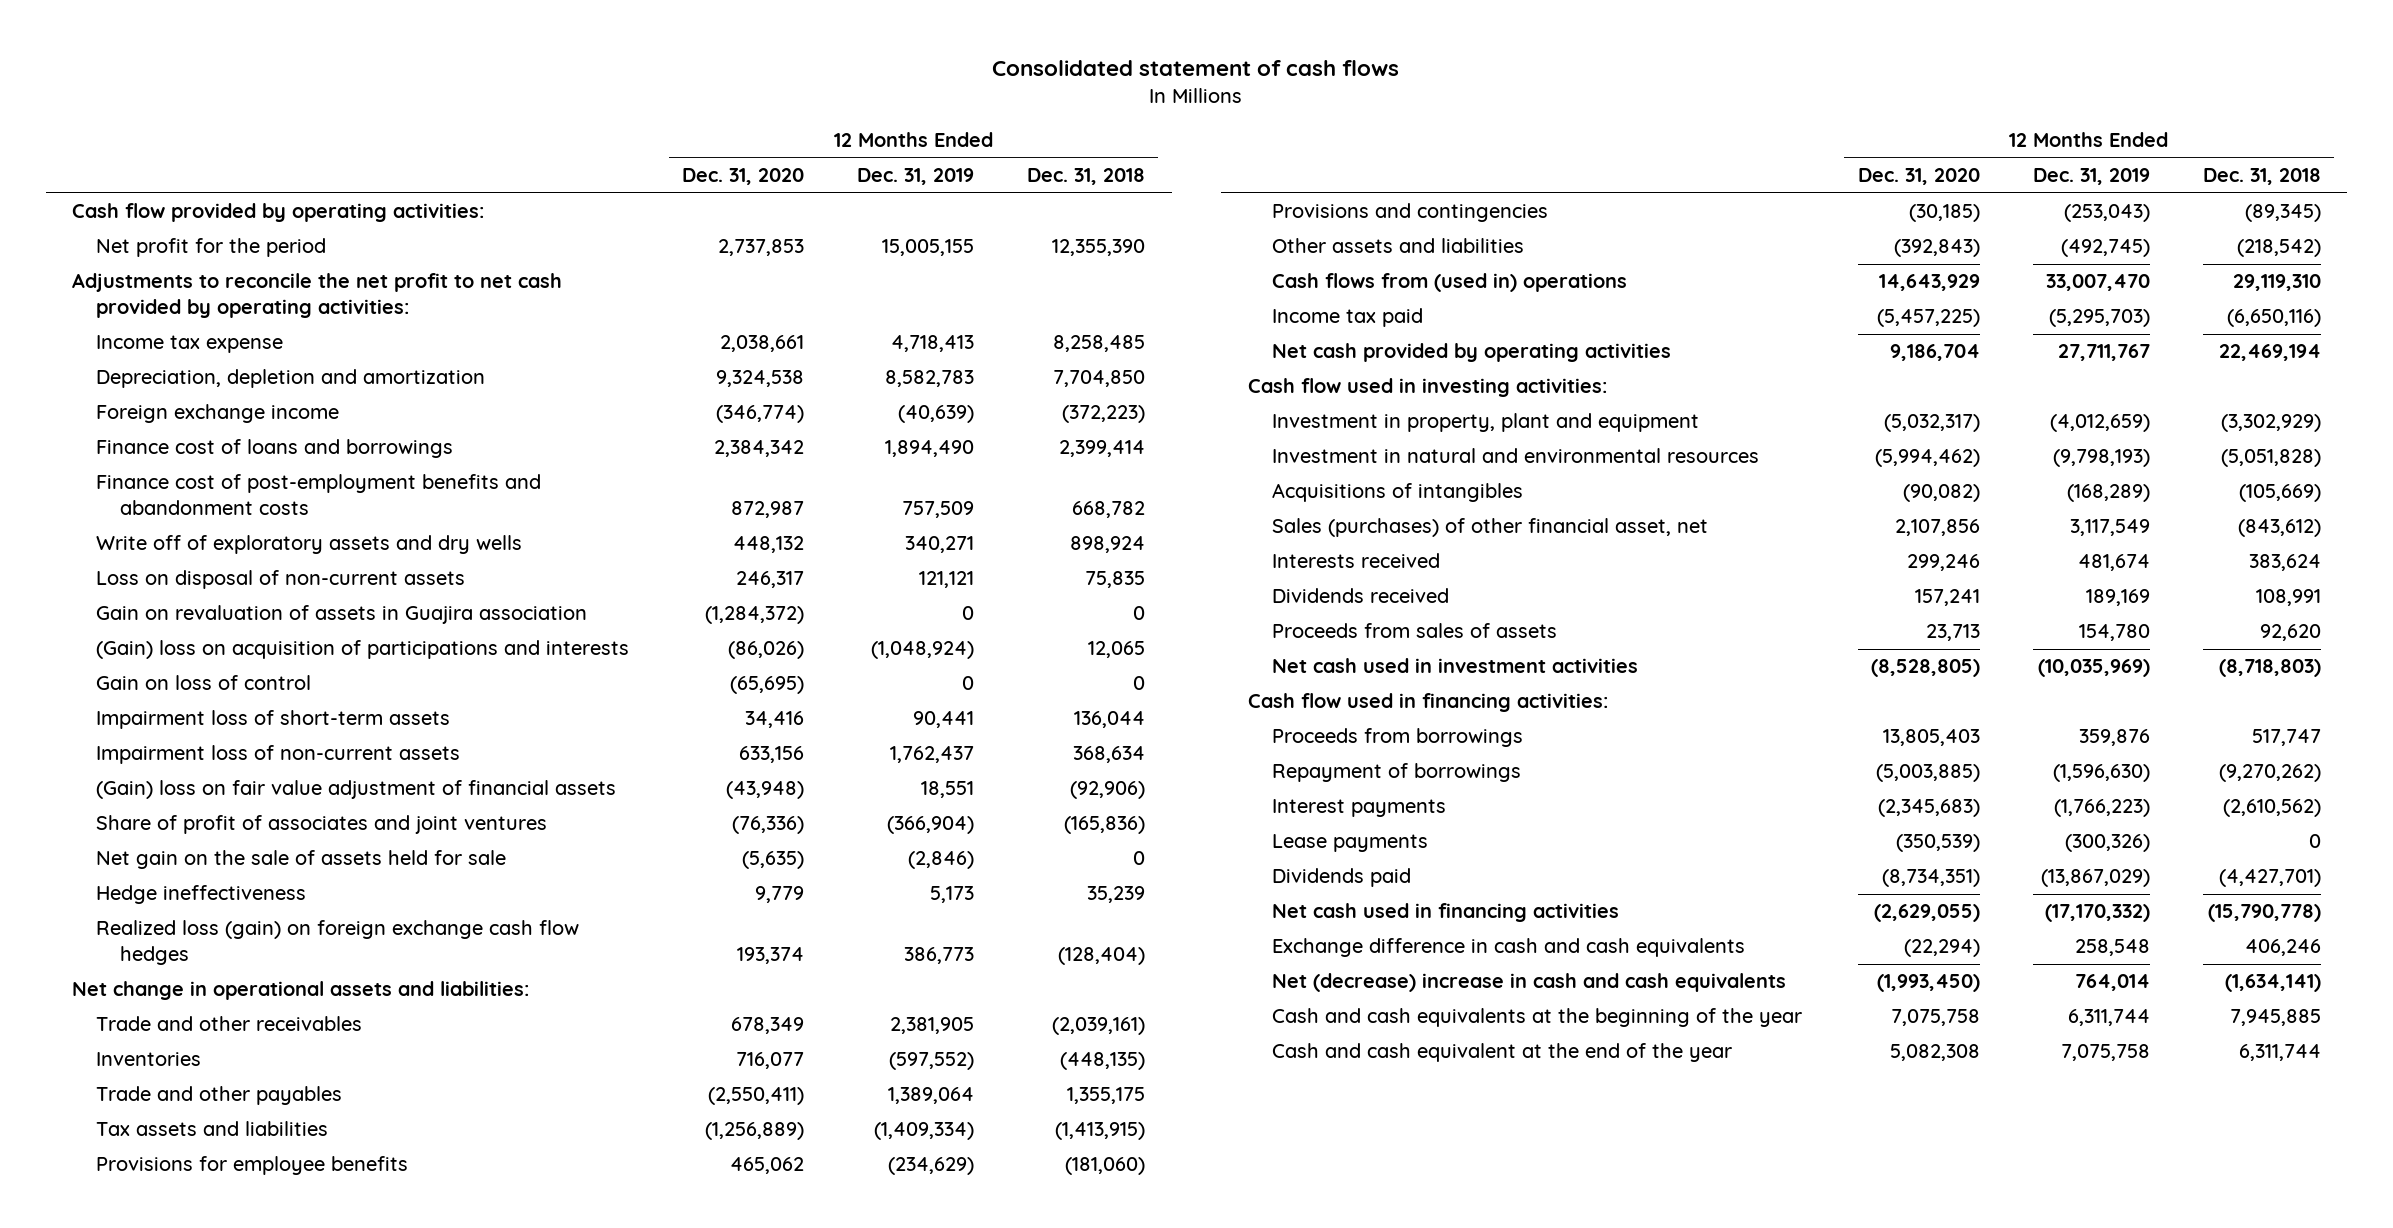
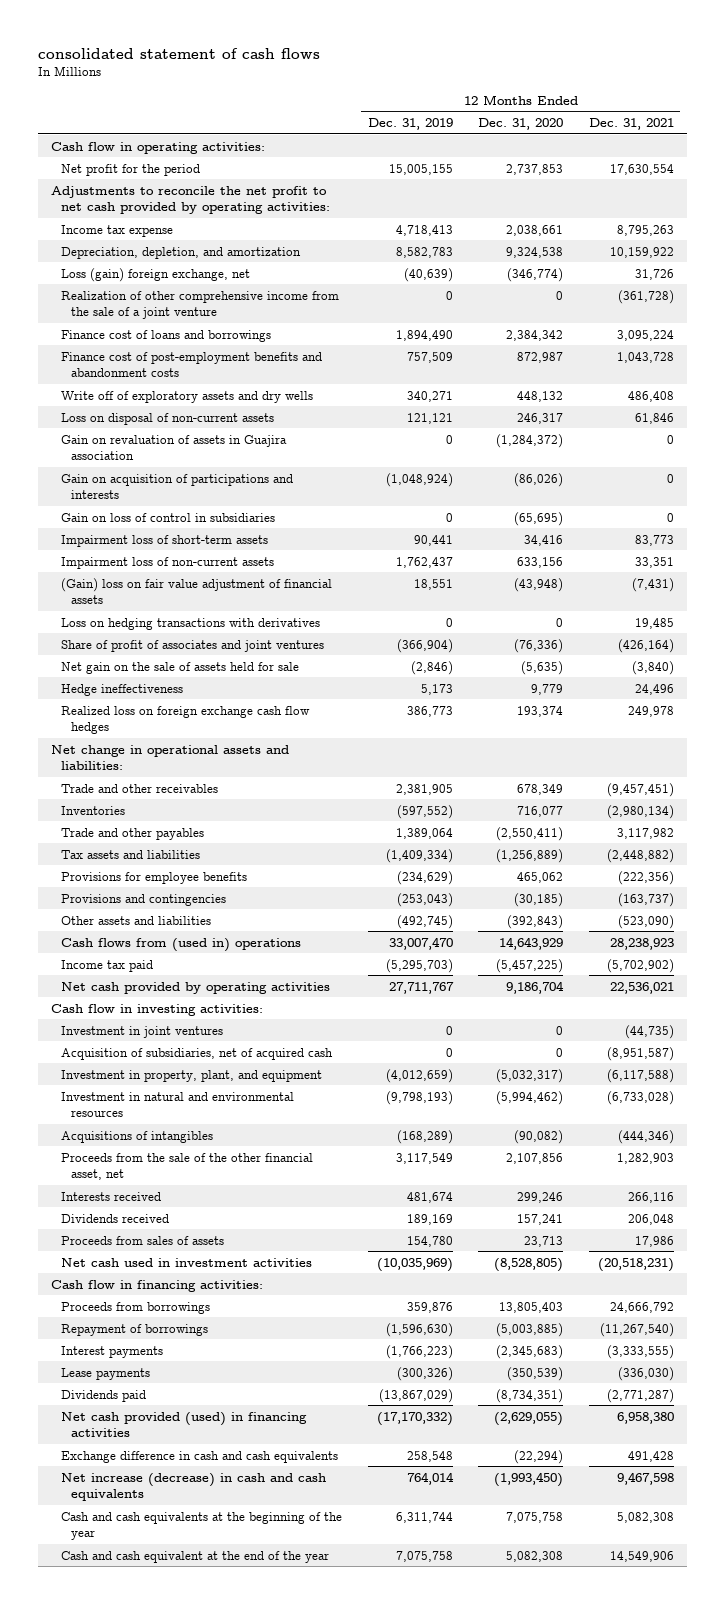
- Consolidated statement of cash flows
+ consolidated statement of cash flows
- | 12 Months Ended Dec. 31, 2020 | 12 Months Ended Dec. 31, 2019 | 12 Months Ended Dec. 31, 2018
+ | 12 Months Ended Dec. 31, 2019 | 12 Months Ended Dec. 31, 2020 | 12 Months Ended Dec. 31, 2021
- Cash flow provided by operating activities:
+ Cash flow in operating activities:
- Depreciation, depletion and amortization | 9,324,538 | 8,582,783 | 7,704,850
- Foreign exchange income | (346,774) | (40,639) | (372,223)
+ Depreciation, depletion, and amortization | 8,582,783 | 9,324,538 | 10,159,922
+ Loss (gain) foreign exchange, net | (40,639) | (346,774) | 31,726
+ Realization of other comprehensive income from the sale of a joint venture | 0 | 0 | (361,728)
- (Gain) loss on acquisition of participations and interests | (86,026) | (1,048,924) | 12,065
- Gain on loss of control | (65,695) | 0 | 0
+ Gain on acquisition of participations and interests | (1,048,924) | (86,026) | 0
+ Gain on loss of control in subsidiaries | 0 | (65,695) | 0
+ Loss on hedging transactions with derivatives | 0 | 0 | 19,485
- Realized loss (gain) on foreign exchange cash flow hedges | 193,374 | 386,773 | (128,404)
+ Realized loss on foreign exchange cash flow hedges | 386,773 | 193,374 | 249,978
- Cash flow used in investing activities:
- Investment in property, plant and equipment | (5,032,317) | (4,012,659) | (3,302,929)
+ Cash flow in investing activities:
+ Investment in joint ventures | 0 | 0 | (44,735)
+ Acquisition of subsidiaries, net of acquired cash | 0 | 0 | (8,951,587)
+ Investment in property, plant, and equipment | (4,012,659) | (5,032,317) | (6,117,588)
- Sales (purchases) of other financial asset, net | 2,107,856 | 3,117,549 | (843,612)
+ Proceeds from the sale of the other financial asset, net | 3,117,549 | 2,107,856 | 1,282,903
- Cash flow used in financing activities:
+ Cash flow in financing activities:
- Net cash used in financing activities | (2,629,055) | (17,170,332) | (15,790,778)
+ Net cash provided (used) in financing activities | (17,170,332) | (2,629,055) | 6,958,380
- Net (decrease) increase in cash and cash equivalents | (1,993,450) | 764,014 | (1,634,141)
+ Net increase (decrease) in cash and cash equivalents | 764,014 | (1,993,450) | 9,467,598

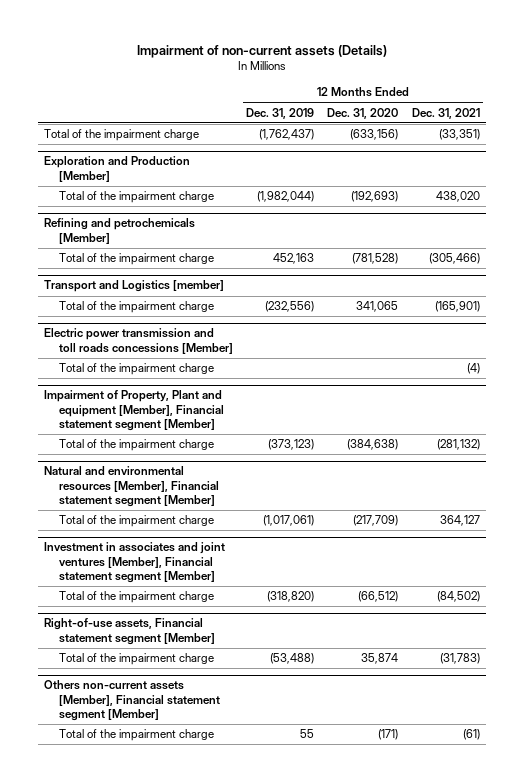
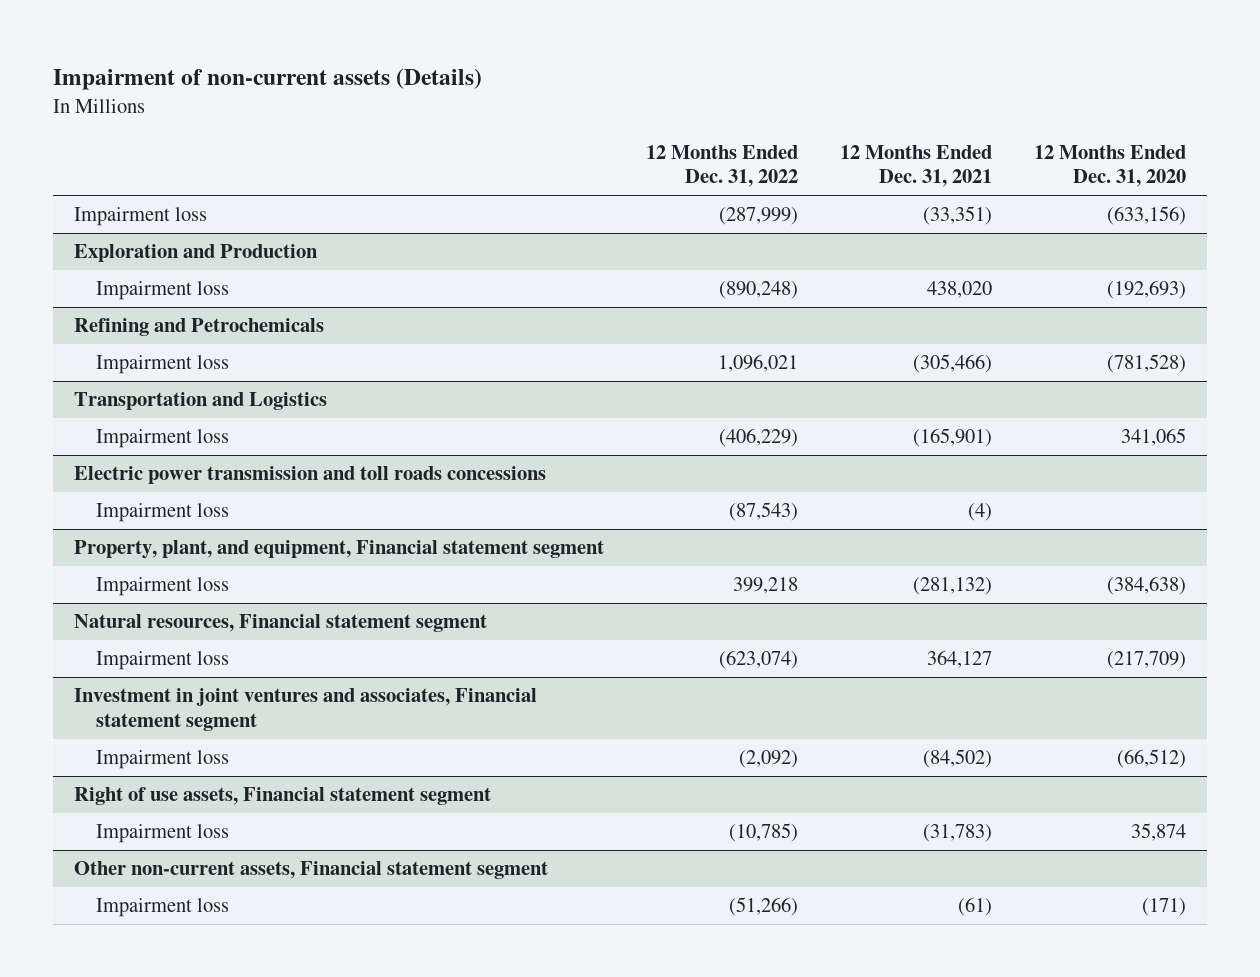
- | 12 Months Ended Dec. 31, 2019 | 12 Months Ended Dec. 31, 2020 | 12 Months Ended Dec. 31, 2021
+ | 12 Months Ended Dec. 31, 2022 | 12 Months Ended Dec. 31, 2021 | 12 Months Ended Dec. 31, 2020
- Total of the impairment charge | (1,762,437) | (633,156) | (33,351)
- Exploration and Production [Member]
- Total of the impairment charge | (1,982,044) | (192,693) | 438,020
- Refining and petrochemicals [Member]
- Total of the impairment charge | 452,163 | (781,528) | (305,466)
- Transport and Logistics [member]
- Total of the impairment charge | (232,556) | 341,065 | (165,901)
- Electric power transmission and toll roads concessions [Member]
- Total of the impairment charge | | | (4)
- Impairment of Property, Plant and equipment [Member], Financial statement segment [Member]
- Total of the impairment charge | (373,123) | (384,638) | (281,132)
- Natural and environmental resources [Member], Financial statement segment [Member]
- Total of the impairment charge | (1,017,061) | (217,709) | 364,127
- Investment in associates and joint ventures [Member], Financial statement segment [Member]
- Total of the impairment charge | (318,820) | (66,512) | (84,502)
- Right-of-use assets, Financial statement segment [Member]
- Total of the impairment charge | (53,488) | 35,874 | (31,783)
- Others non-current assets [Member], Financial statement segment [Member]
- Total of the impairment charge | 55 | (171) | (61)
+ Impairment loss | (287,999) | (33,351) | (633,156)
+ Exploration and Production
+ Impairment loss | (890,248) | 438,020 | (192,693)
+ Refining and Petrochemicals
+ Impairment loss | 1,096,021 | (305,466) | (781,528)
+ Transportation and Logistics
+ Impairment loss | (406,229) | (165,901) | 341,065
+ Electric power transmission and toll roads concessions
+ Impairment loss | (87,543) | (4) |
+ Property, plant, and equipment, Financial statement segment
+ Impairment loss | 399,218 | (281,132) | (384,638)
+ Natural resources, Financial statement segment
+ Impairment loss | (623,074) | 364,127 | (217,709)
+ Investment in joint ventures and associates, Financial statement segment
+ Impairment loss | (2,092) | (84,502) | (66,512)
+ Right of use assets, Financial statement segment
+ Impairment loss | (10,785) | (31,783) | 35,874
+ Other non-current assets, Financial statement segment
+ Impairment loss | (51,266) | (61) | (171)

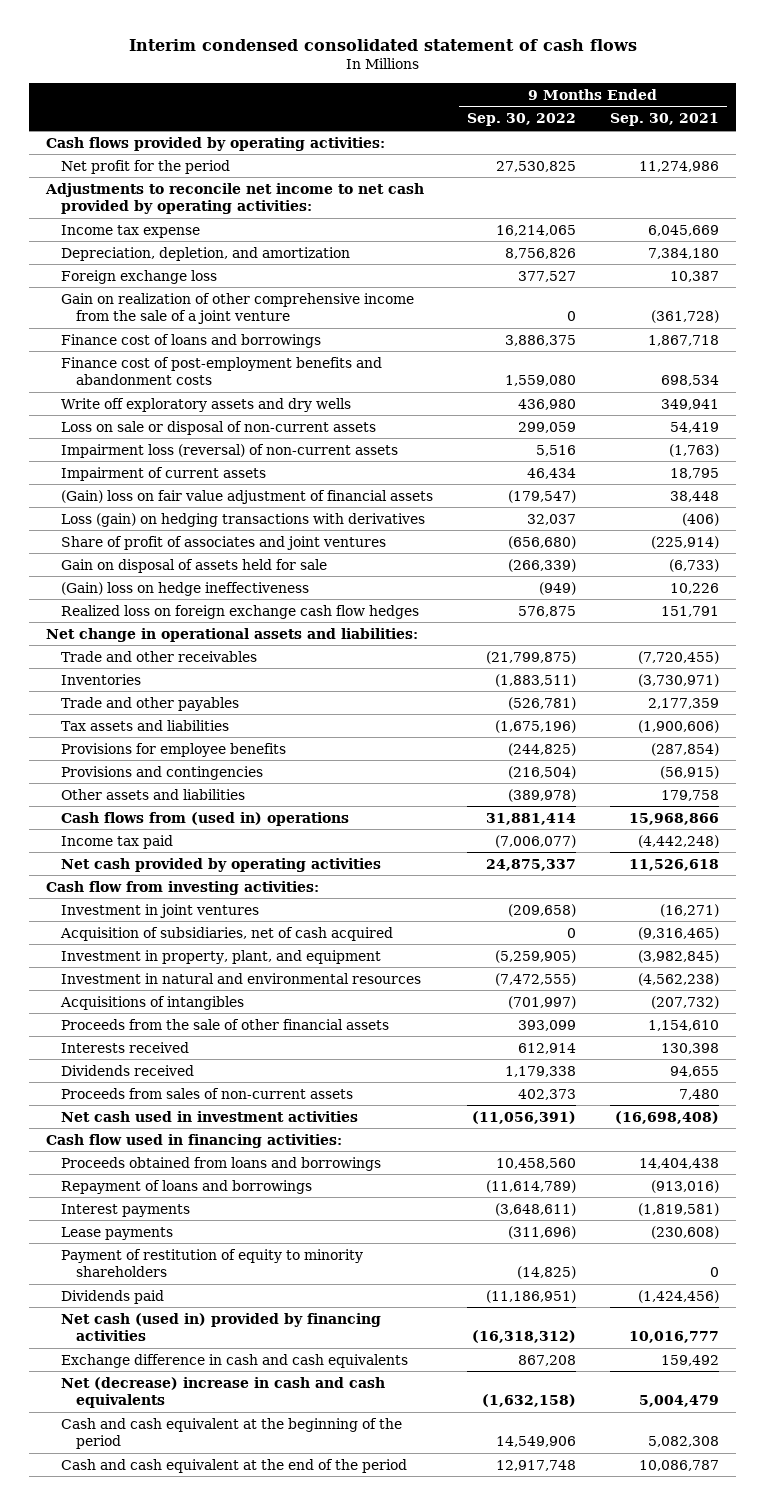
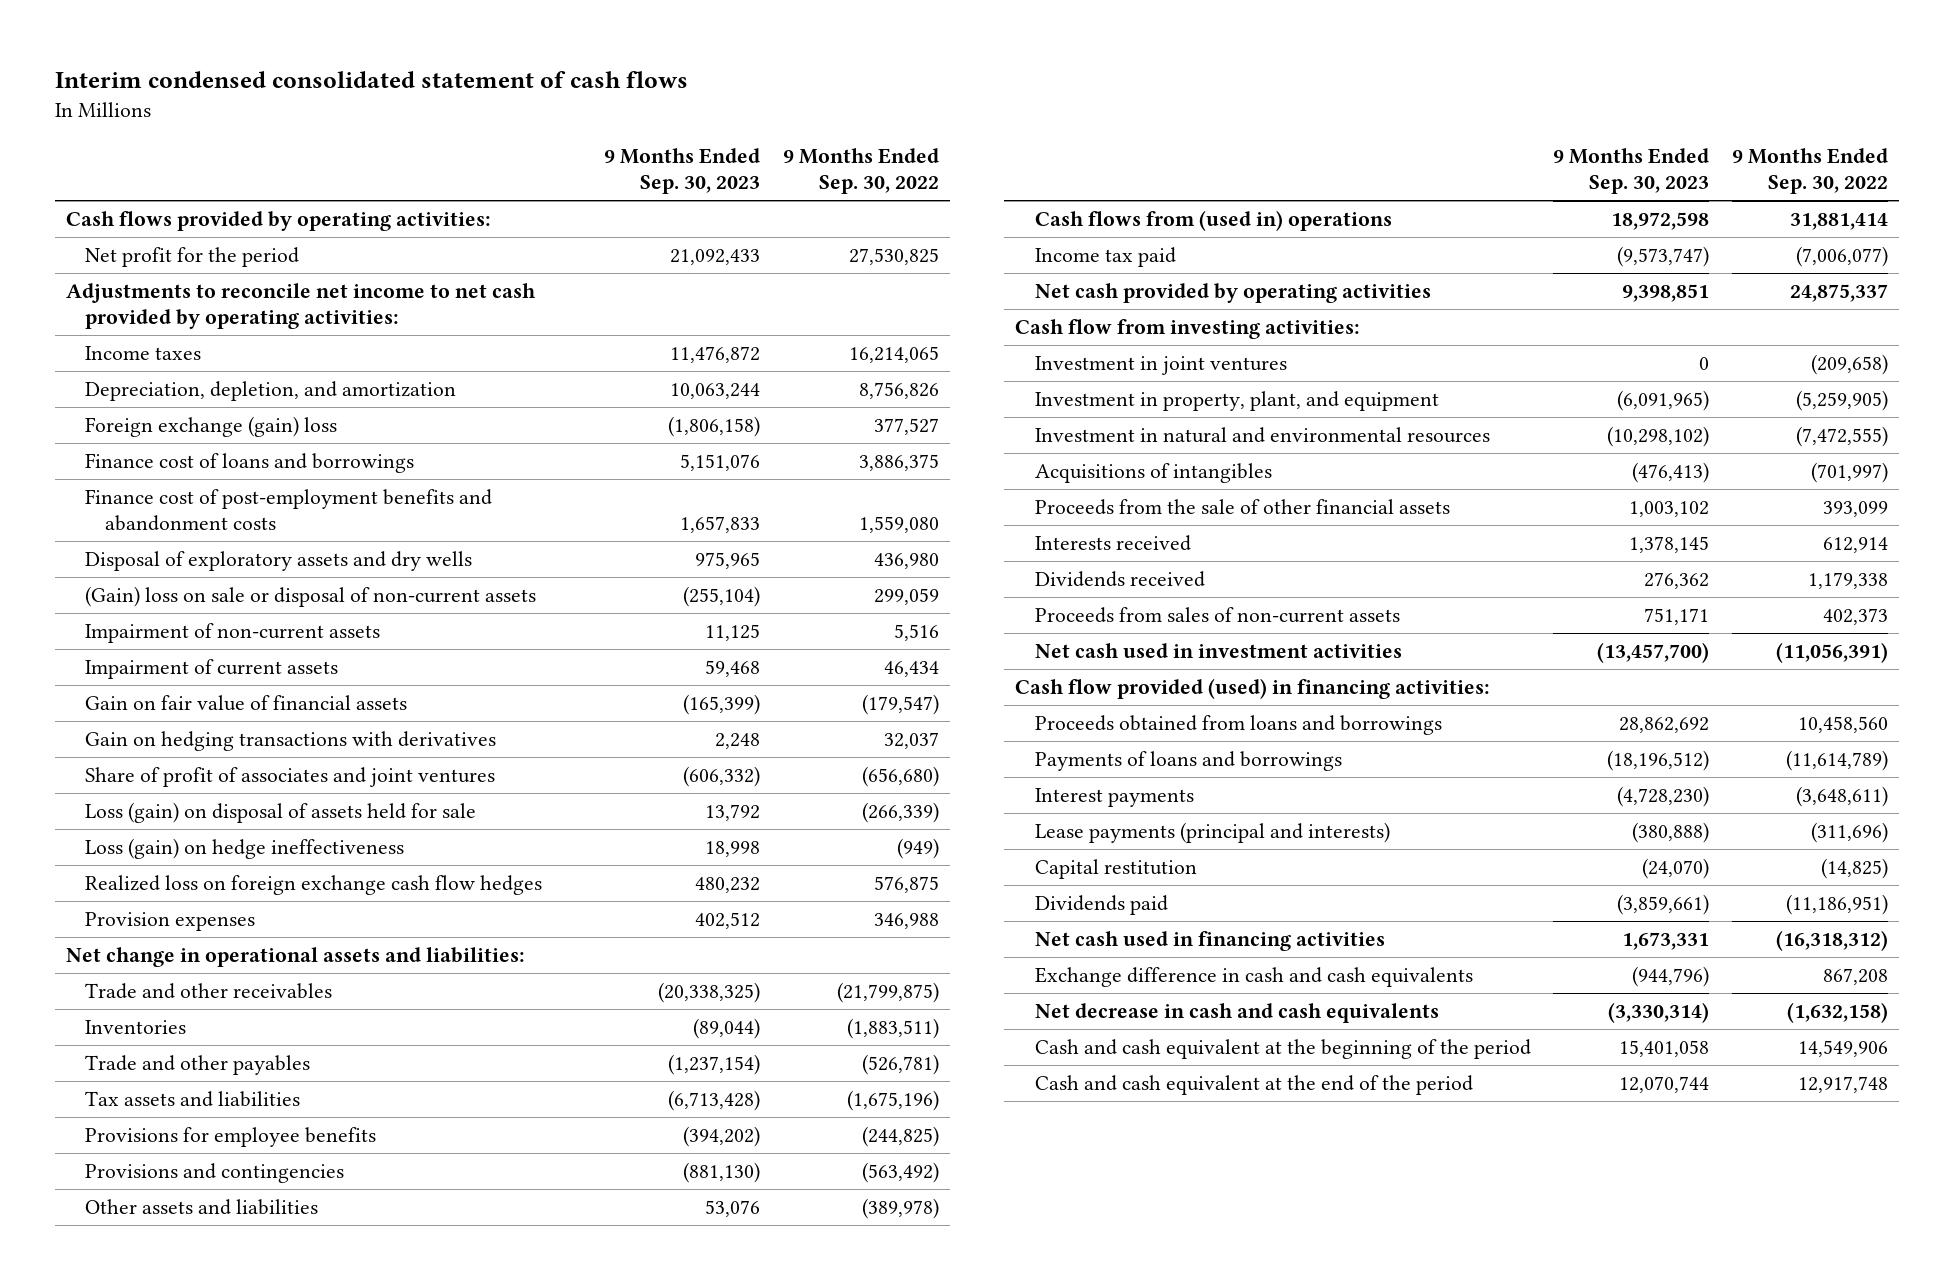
- | 9 Months Ended Sep. 30, 2022 | 9 Months Ended Sep. 30, 2021
+ | 9 Months Ended Sep. 30, 2023 | 9 Months Ended Sep. 30, 2022
- Income tax expense | 16,214,065 | 6,045,669
+ Income taxes | 11,476,872 | 16,214,065
- Foreign exchange loss | 377,527 | 10,387
- Gain on realization of other comprehensive income from the sale of a joint venture | 0 | (361,728)
+ Foreign exchange (gain) loss | (1,806,158) | 377,527
- Write off exploratory assets and dry wells | 436,980 | 349,941
- Loss on sale or disposal of non-current assets | 299,059 | 54,419
- Impairment loss (reversal) of non-current assets | 5,516 | (1,763)
+ Disposal of exploratory assets and dry wells | 975,965 | 436,980
+ (Gain) loss on sale or disposal of non-current assets | (255,104) | 299,059
+ Impairment of non-current assets | 11,125 | 5,516
- (Gain) loss on fair value adjustment of financial assets | (179,547) | 38,448
- Loss (gain) on hedging transactions with derivatives | 32,037 | (406)
+ Gain on fair value of financial assets | (165,399) | (179,547)
+ Gain on hedging transactions with derivatives | 2,248 | 32,037
- Gain on disposal of assets held for sale | (266,339) | (6,733)
- (Gain) loss on hedge ineffectiveness | (949) | 10,226
+ Loss (gain) on disposal of assets held for sale | 13,792 | (266,339)
+ Loss (gain) on hedge ineffectiveness | 18,998 | (949)
+ Provision expenses | 402,512 | 346,988
- Provisions and contingencies | (216,504) | (56,915)
+ Provisions and contingencies | (881,130) | (563,492)
- Acquisition of subsidiaries, net of cash acquired | 0 | (9,316,465)
- Cash flow used in financing activities:
+ Cash flow provided (used) in financing activities:
- Repayment of loans and borrowings | (11,614,789) | (913,016)
+ Payments of loans and borrowings | (18,196,512) | (11,614,789)
- Lease payments | (311,696) | (230,608)
- Payment of restitution of equity to minority shareholders | (14,825) | 0
+ Lease payments (principal and interests) | (380,888) | (311,696)
+ Capital restitution | (24,070) | (14,825)
- Net cash (used in) provided by financing activities | (16,318,312) | 10,016,777
+ Net cash used in financing activities | 1,673,331 | (16,318,312)
- Net (decrease) increase in cash and cash equivalents | (1,632,158) | 5,004,479
+ Net decrease in cash and cash equivalents | (3,330,314) | (1,632,158)

